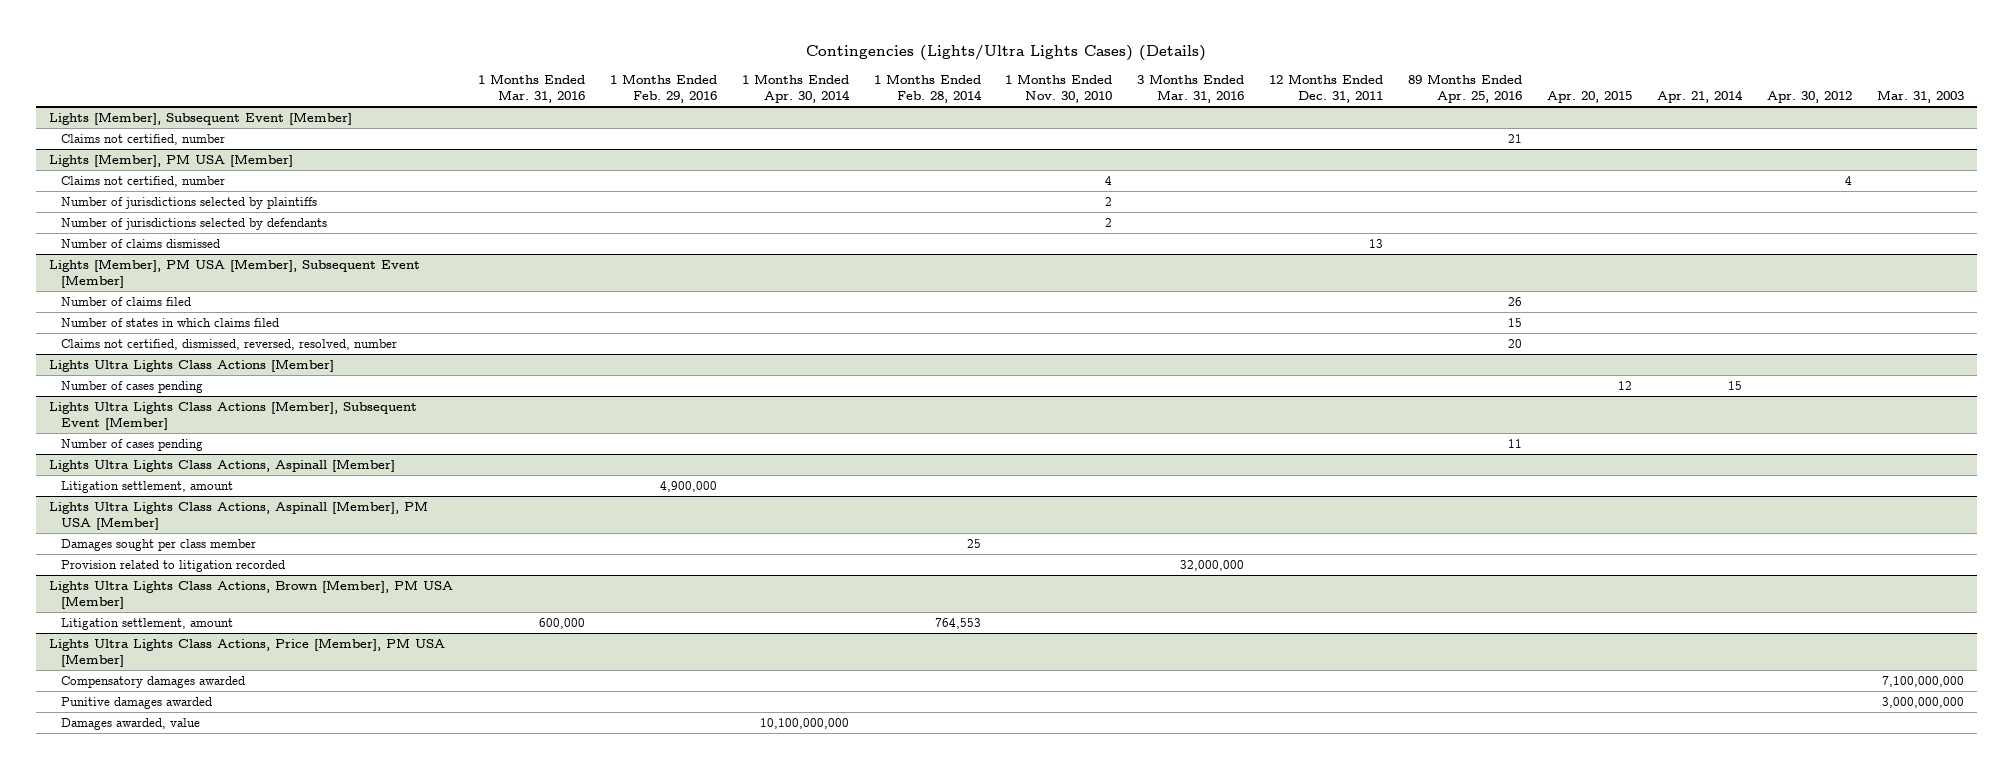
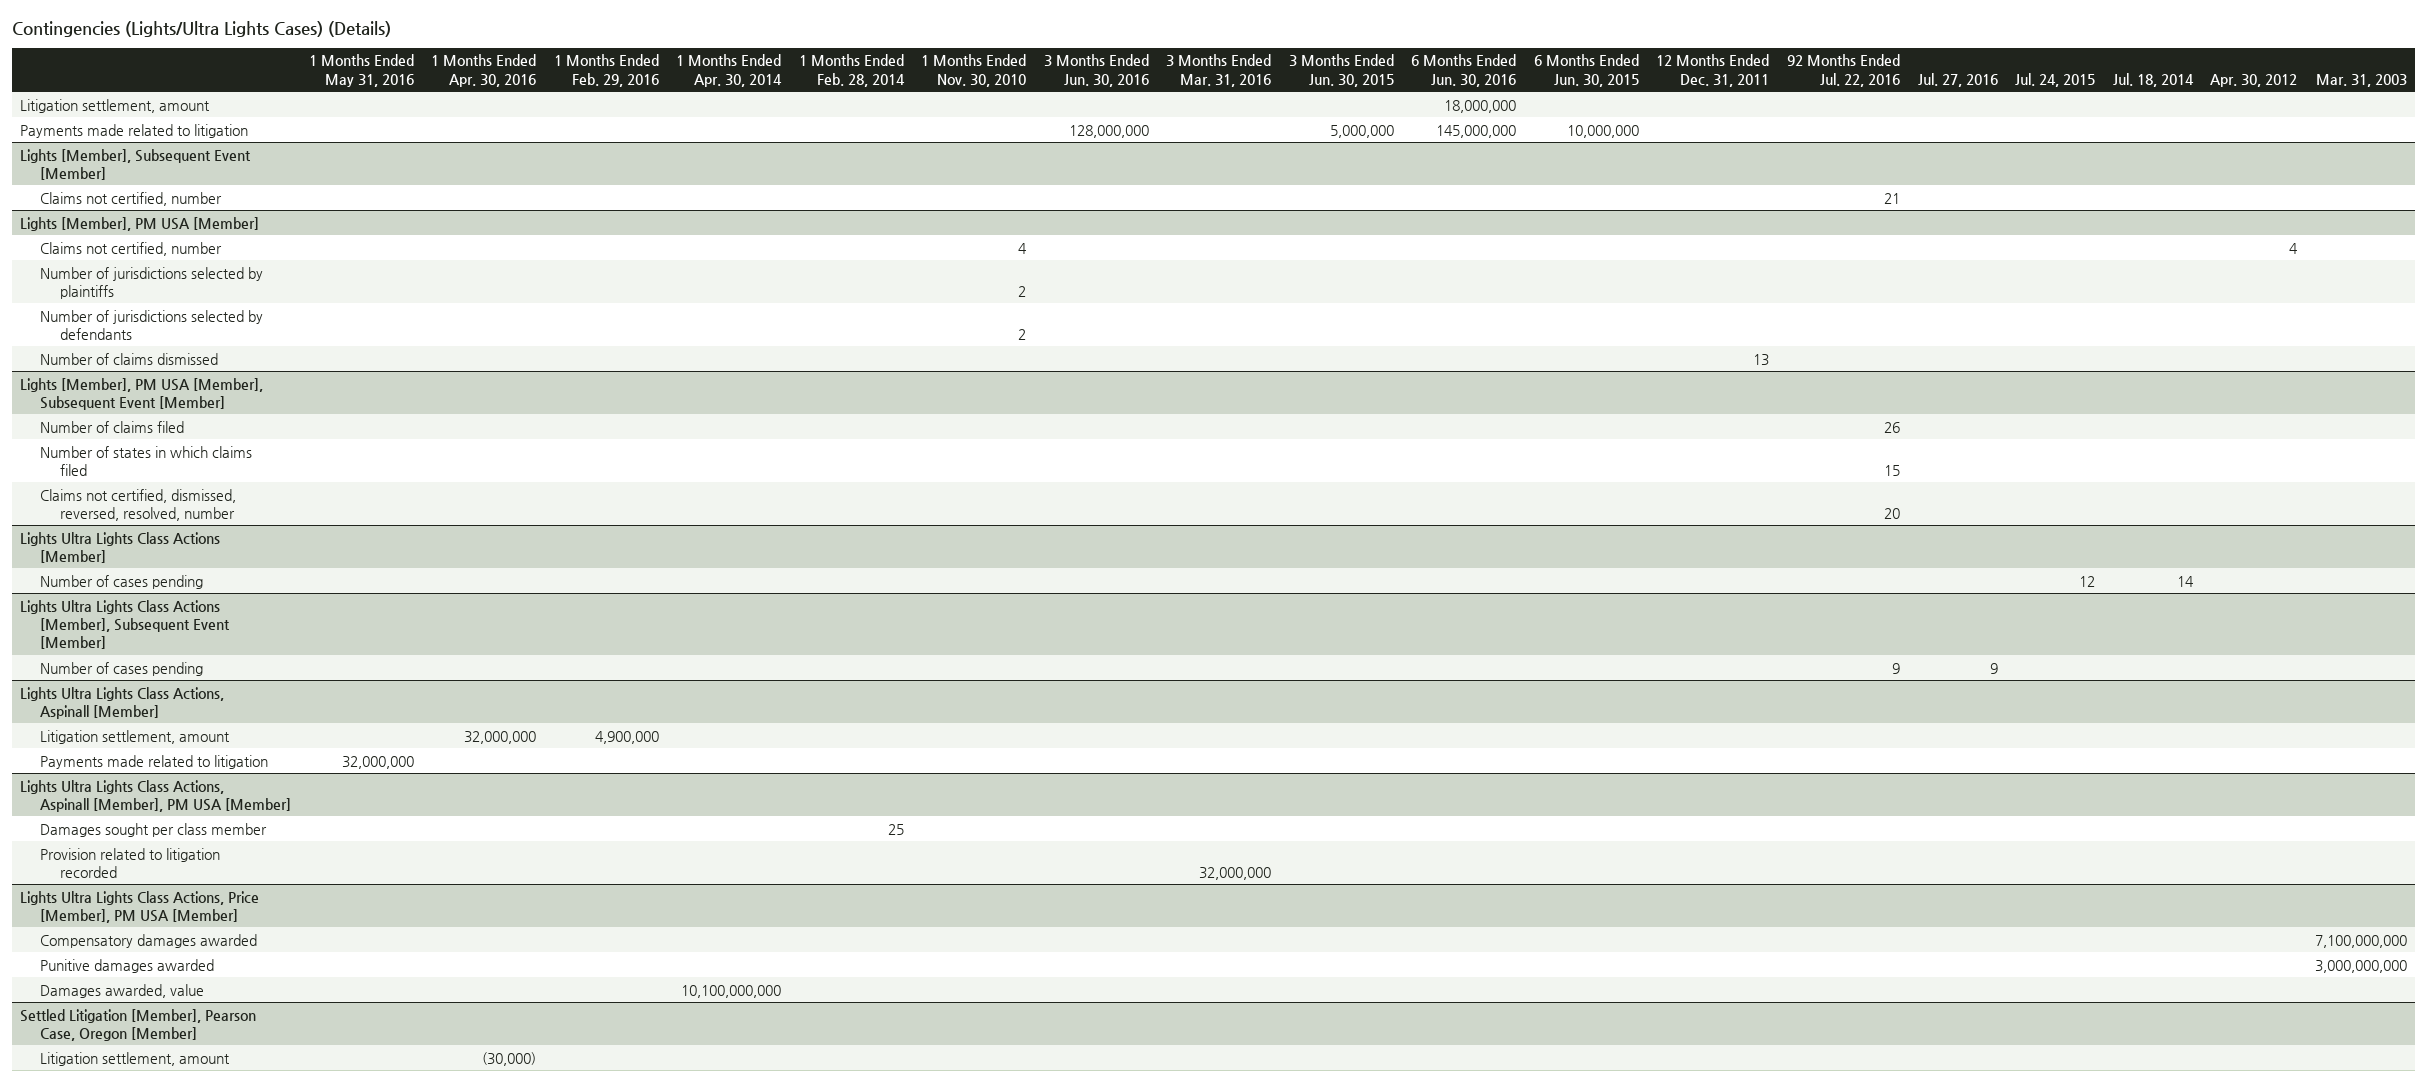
- | 1 Months Ended Mar. 31, 2016 | 1 Months Ended Feb. 29, 2016 | 1 Months Ended Apr. 30, 2014 | 1 Months Ended Feb. 28, 2014 | 1 Months Ended Nov. 30, 2010 | 3 Months Ended Mar. 31, 2016 | 12 Months Ended Dec. 31, 2011 | 89 Months Ended Apr. 25, 2016 | Apr. 20, 2015 | Apr. 21, 2014 | Apr. 30, 2012 | Mar. 31, 2003
+ | 1 Months Ended May 31, 2016 | 1 Months Ended Apr. 30, 2016 | 1 Months Ended Feb. 29, 2016 | 1 Months Ended Apr. 30, 2014 | 1 Months Ended Feb. 28, 2014 | 1 Months Ended Nov. 30, 2010 | 3 Months Ended Jun. 30, 2016 | 3 Months Ended Mar. 31, 2016 | 3 Months Ended Jun. 30, 2015 | 6 Months Ended Jun. 30, 2016 | 6 Months Ended Jun. 30, 2015 | 12 Months Ended Dec. 31, 2011 | 92 Months Ended Jul. 22, 2016 | Jul. 27, 2016 | Jul. 24, 2015 | Jul. 18, 2014 | Apr. 30, 2012 | Mar. 31, 2003
+ Litigation settlement, amount | | | | | | | | | | 18,000,000 | | | | | | | |
+ Payments made related to litigation | | | | | | | 128,000,000 | | 5,000,000 | 145,000,000 | 10,000,000 | | | | | | |
@ Lights Ultra Lights Class Actions, Aspinall [Member]
+ Payments made related to litigation | 32,000,000 | | | | | | | | | | | | | | | | |
- Lights Ultra Lights Class Actions, Brown [Member], PM USA [Member]
- Litigation settlement, amount | 600,000 | | | 764,553 | | | | | | | |
+ Settled Litigation [Member], Pearson Case, Oregon [Member]
+ Litigation settlement, amount | | (30,000) | | | | | | | | | | | | | | | |

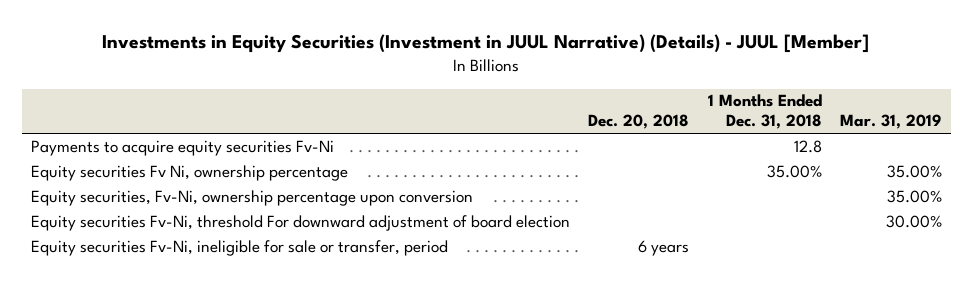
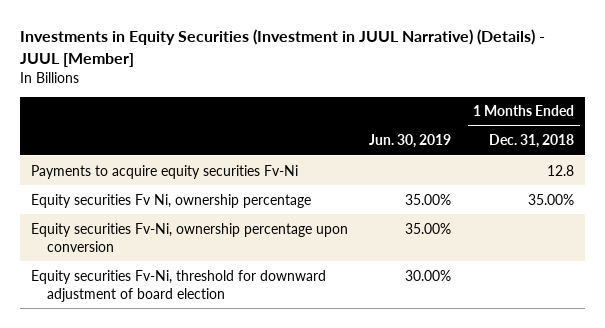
- | Dec. 20, 2018 | 1 Months Ended Dec. 31, 2018 | Mar. 31, 2019
+ | Jun. 30, 2019 | 1 Months Ended Dec. 31, 2018
- Equity securities, Fv-Ni, ownership percentage upon conversion | | | 35.00%
- Equity securities Fv-Ni, threshold For downward adjustment of board election | | | 30.00%
- Equity securities Fv-Ni, ineligible for sale or transfer, period | 6 years | |
+ Equity securities Fv-Ni, ownership percentage upon conversion | 35.00% |
+ Equity securities Fv-Ni, threshold for downward adjustment of board election | 30.00% |

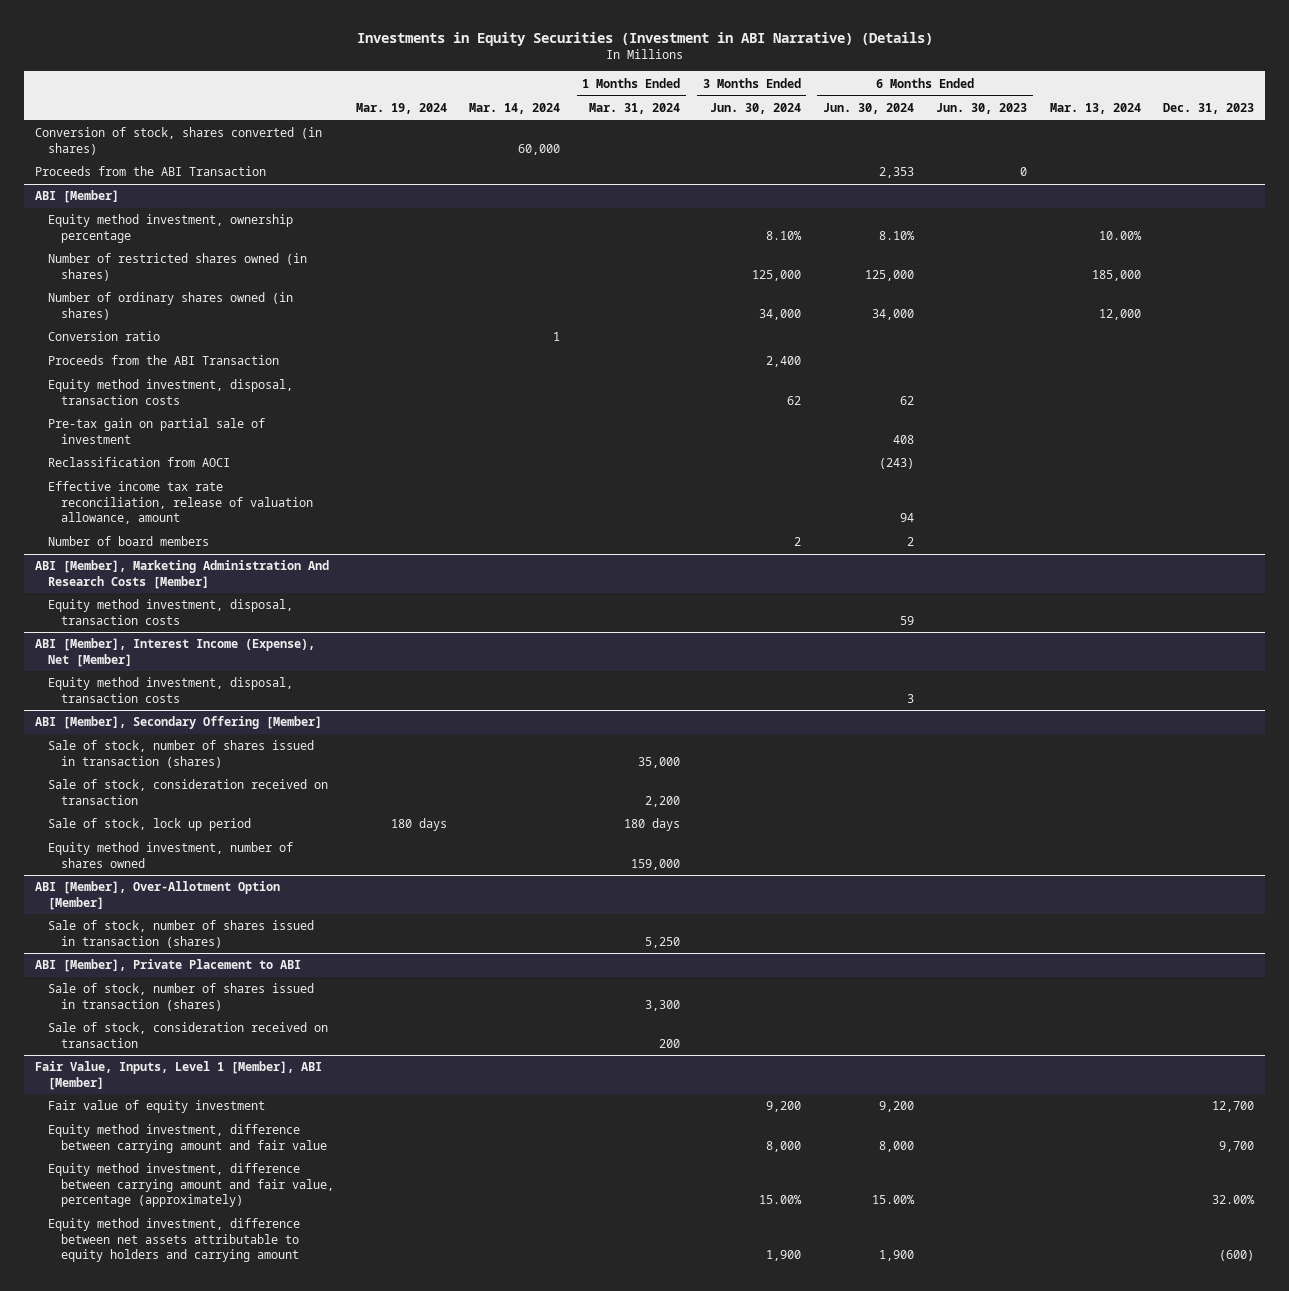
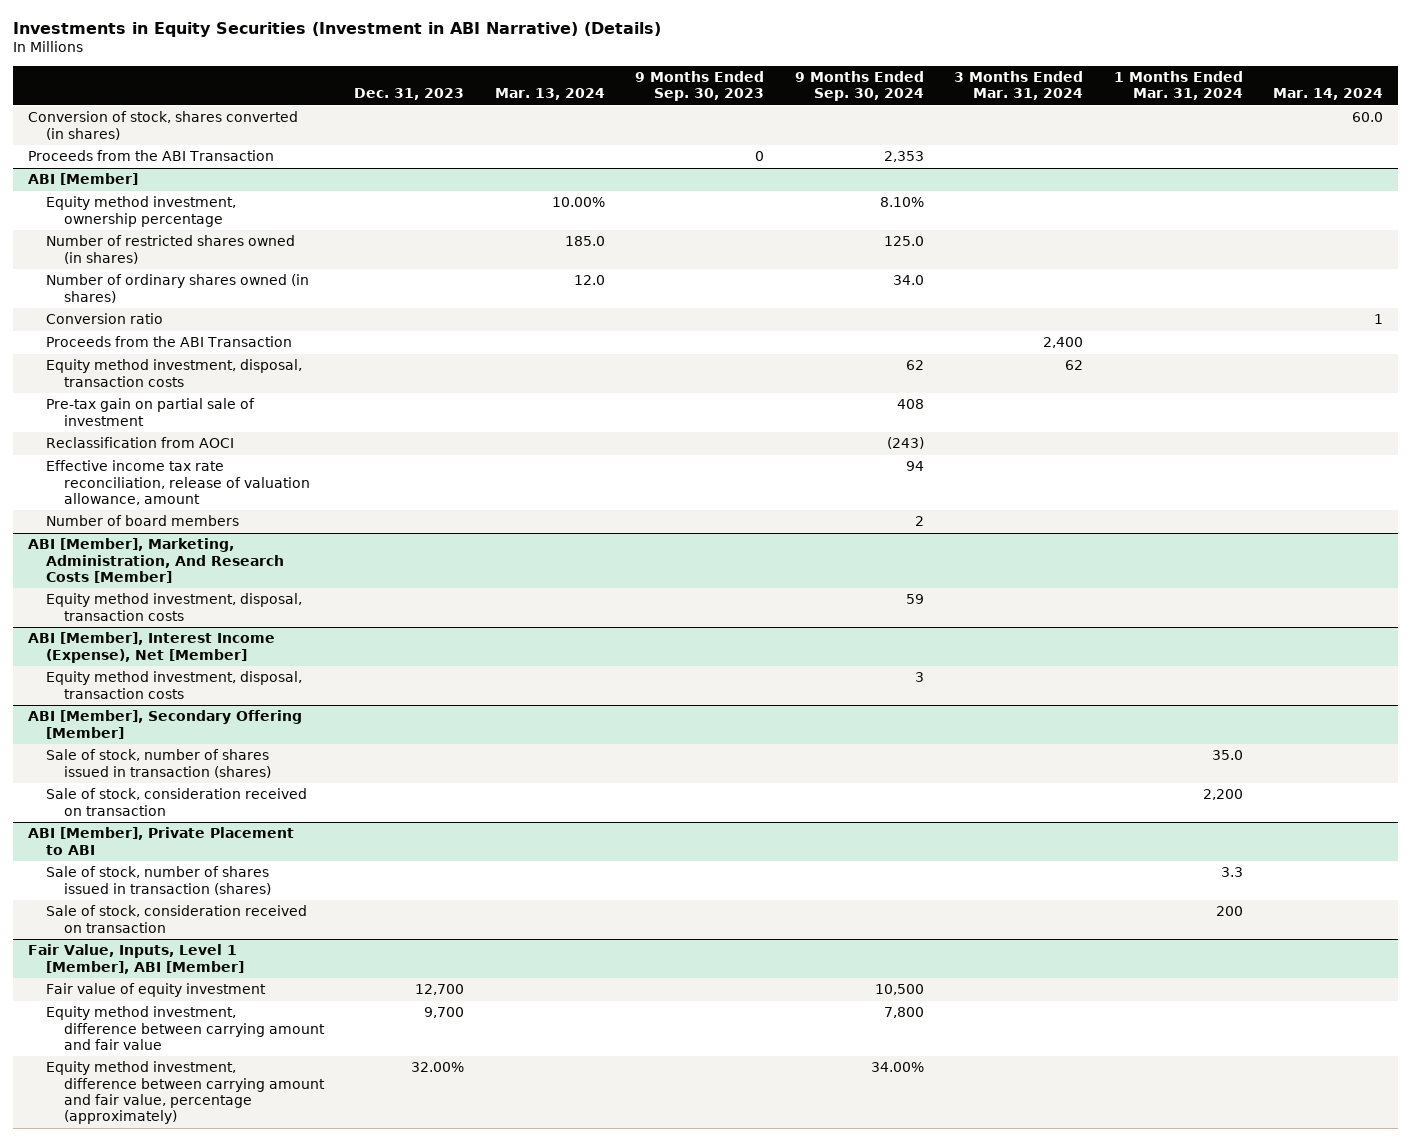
- | Mar. 19, 2024 | Mar. 14, 2024 | 1 Months Ended Mar. 31, 2024 | 3 Months Ended Jun. 30, 2024 | 6 Months Ended Jun. 30, 2024 | 6 Months Ended Jun. 30, 2023 | Mar. 13, 2024 | Dec. 31, 2023
+ | Dec. 31, 2023 | Mar. 13, 2024 | 9 Months Ended Sep. 30, 2023 | 9 Months Ended Sep. 30, 2024 | 3 Months Ended Mar. 31, 2024 | 1 Months Ended Mar. 31, 2024 | Mar. 14, 2024
- Conversion of stock, shares converted (in shares) | | 60,000 | | | | | |
+ Conversion of stock, shares converted (in shares) | | | | | | | 60.0
@ ABI [Member]
- Number of restricted shares owned (in shares) | | | | 125,000 | 125,000 | | 185,000 |
- Number of ordinary shares owned (in shares) | | | | 34,000 | 34,000 | | 12,000 |
+ Number of restricted shares owned (in shares) | | 185.0 | | 125.0 | | |
+ Number of ordinary shares owned (in shares) | | 12.0 | | 34.0 | | |
- ABI [Member], Marketing Administration And Research Costs [Member]
+ ABI [Member], Marketing, Administration, And Research Costs [Member]
@ ABI [Member], Secondary Offering [Member]
- Sale of stock, number of shares issued in transaction (shares) | | | 35,000 | | | | |
+ Sale of stock, number of shares issued in transaction (shares) | | | | | | 35.0 |
- Sale of stock, lock up period | 180 days | | 180 days | | | | |
- Equity method investment, number of shares owned | | | 159,000 | | | | |
- ABI [Member], Over-Allotment Option [Member]
- Sale of stock, number of shares issued in transaction (shares) | | | 5,250 | | | | |
@ ABI [Member], Private Placement to ABI
- Sale of stock, number of shares issued in transaction (shares) | | | 3,300 | | | | |
+ Sale of stock, number of shares issued in transaction (shares) | | | | | | 3.3 |
@ Fair Value, Inputs, Level 1 [Member], ABI [Member]
- Equity method investment, difference between net assets attributable to equity holders and carrying amount | | | | 1,900 | 1,900 | | | (600)

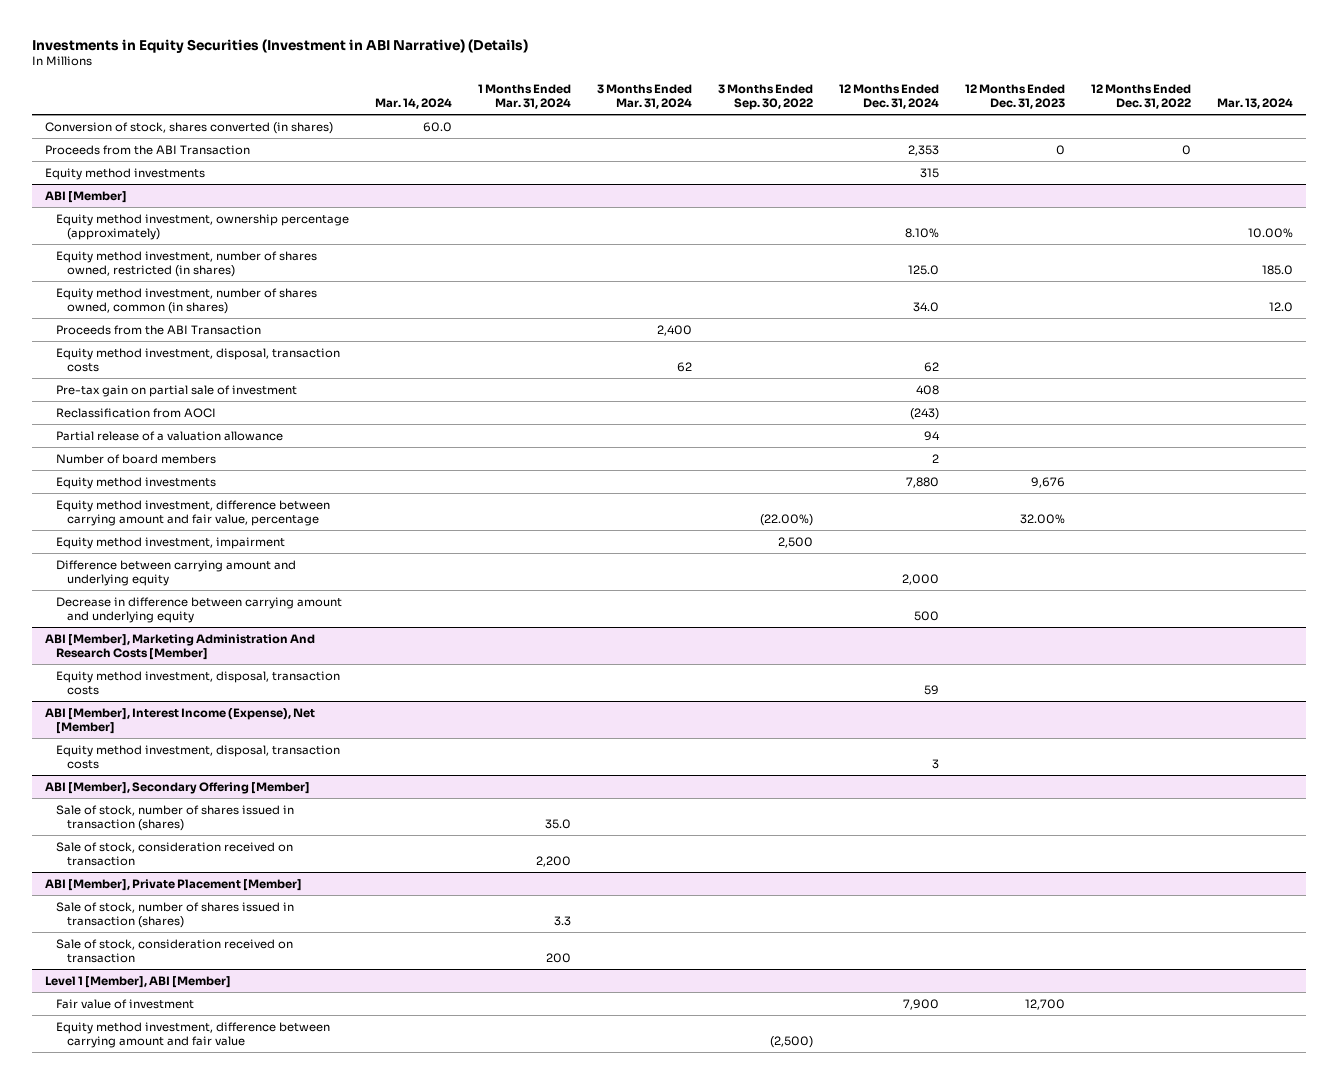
- | Dec. 31, 2023 | Mar. 13, 2024 | 9 Months Ended Sep. 30, 2023 | 9 Months Ended Sep. 30, 2024 | 3 Months Ended Mar. 31, 2024 | 1 Months Ended Mar. 31, 2024 | Mar. 14, 2024
+ | Mar. 14, 2024 | 1 Months Ended Mar. 31, 2024 | 3 Months Ended Mar. 31, 2024 | 3 Months Ended Sep. 30, 2022 | 12 Months Ended Dec. 31, 2024 | 12 Months Ended Dec. 31, 2023 | 12 Months Ended Dec. 31, 2022 | Mar. 13, 2024
+ Equity method investments | | | | | 315 | | |
@ ABI [Member]
- Equity method investment, ownership percentage | | 10.00% | | 8.10% | | |
- Number of restricted shares owned (in shares) | | 185.0 | | 125.0 | | |
- Number of ordinary shares owned (in shares) | | 12.0 | | 34.0 | | |
- Conversion ratio | | | | | | | 1
+ Equity method investment, ownership percentage (approximately) | | | | | 8.10% | | | 10.00%
+ Equity method investment, number of shares owned, restricted (in shares) | | | | | 125.0 | | | 185.0
+ Equity method investment, number of shares owned, common (in shares) | | | | | 34.0 | | | 12.0
- Effective income tax rate reconciliation, release of valuation allowance, amount | | | | 94 | | |
+ Partial release of a valuation allowance | | | | | 94 | | |
- ABI [Member], Marketing, Administration, And Research Costs [Member]
@ ABI [Member]
+ Equity method investments | | | | | 7,880 | 9,676 | |
+ Equity method investment, difference between carrying amount and fair value, percentage | | | | (22.00%) | | 32.00% | |
+ Equity method investment, impairment | | | | 2,500 | | | |
+ Difference between carrying amount and underlying equity | | | | | 2,000 | | |
+ Decrease in difference between carrying amount and underlying equity | | | | | 500 | | |
+ ABI [Member], Marketing Administration And Research Costs [Member]
- ABI [Member], Private Placement to ABI
+ ABI [Member], Private Placement [Member]
- Fair Value, Inputs, Level 1 [Member], ABI [Member]
- Fair value of equity investment | 12,700 | | | 10,500 | | |
+ Level 1 [Member], ABI [Member]
+ Fair value of investment | | | | | 7,900 | 12,700 | |
- Equity method investment, difference between carrying amount and fair value, percentage (approximately) | 32.00% | | | 34.00% | | |

